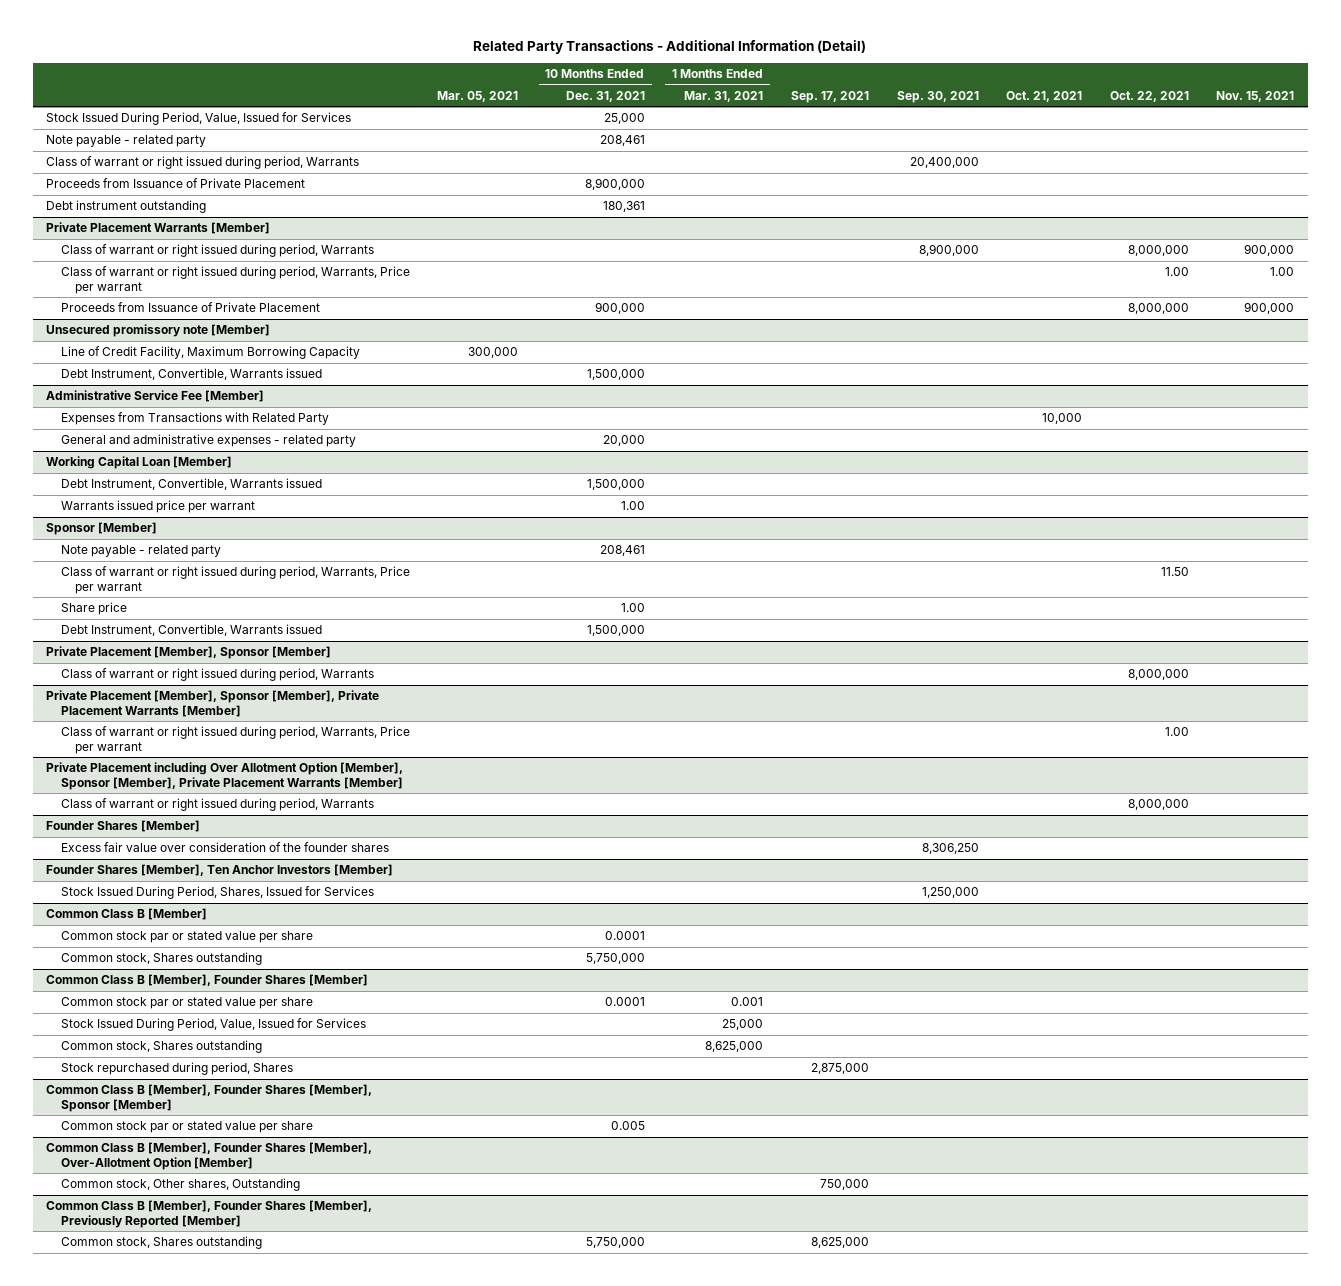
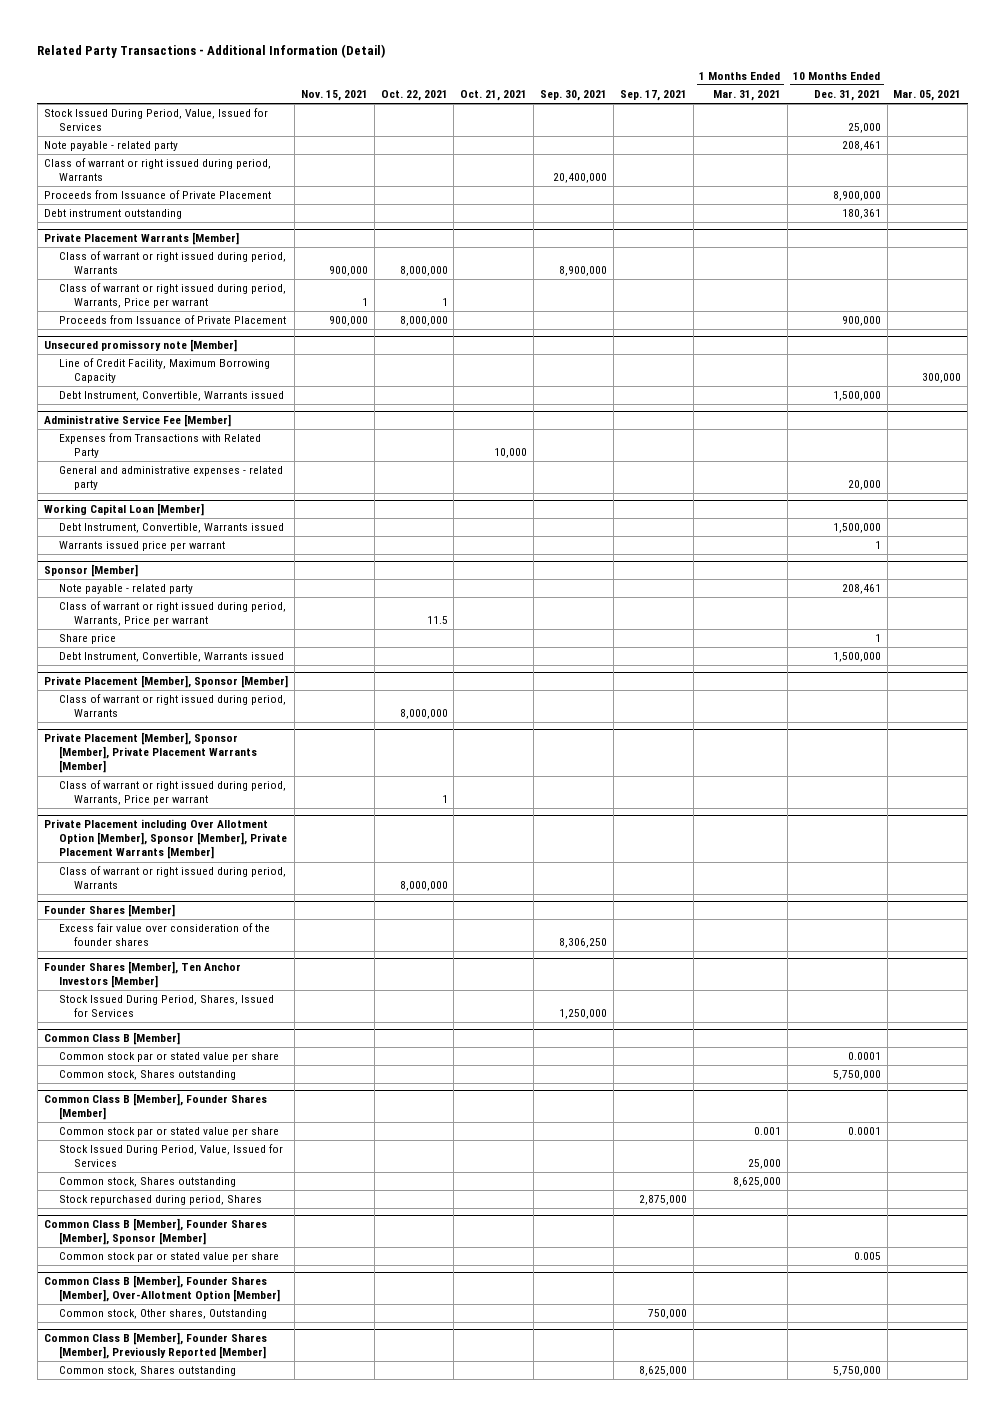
- | Mar. 05, 2021 | 10 Months Ended Dec. 31, 2021 | 1 Months Ended Mar. 31, 2021 | Sep. 17, 2021 | Sep. 30, 2021 | Oct. 21, 2021 | Oct. 22, 2021 | Nov. 15, 2021
+ | Nov. 15, 2021 | Oct. 22, 2021 | Oct. 21, 2021 | Sep. 30, 2021 | Sep. 17, 2021 | 1 Months Ended Mar. 31, 2021 | 10 Months Ended Dec. 31, 2021 | Mar. 05, 2021
@ Private Placement Warrants [Member]
- Class of warrant or right issued during period, Warrants, Price per warrant | | | | | | | 1.00 | 1.00
+ Class of warrant or right issued during period, Warrants, Price per warrant | 1 | 1 | | | | | |
@ Working Capital Loan [Member]
- Warrants issued price per warrant | | 1.00 | | | | | |
+ Warrants issued price per warrant | | | | | | | 1 |
@ Sponsor [Member]
- Class of warrant or right issued during period, Warrants, Price per warrant | | | | | | | 11.50 |
- Share price | | 1.00 | | | | | |
+ Class of warrant or right issued during period, Warrants, Price per warrant | | 11.5 | | | | | |
+ Share price | | | | | | | 1 |
@ Private Placement [Member], Sponsor [Member], Private Placement Warrants [Member]
- Class of warrant or right issued during period, Warrants, Price per warrant | | | | | | | 1.00 |
+ Class of warrant or right issued during period, Warrants, Price per warrant | | 1 | | | | | |

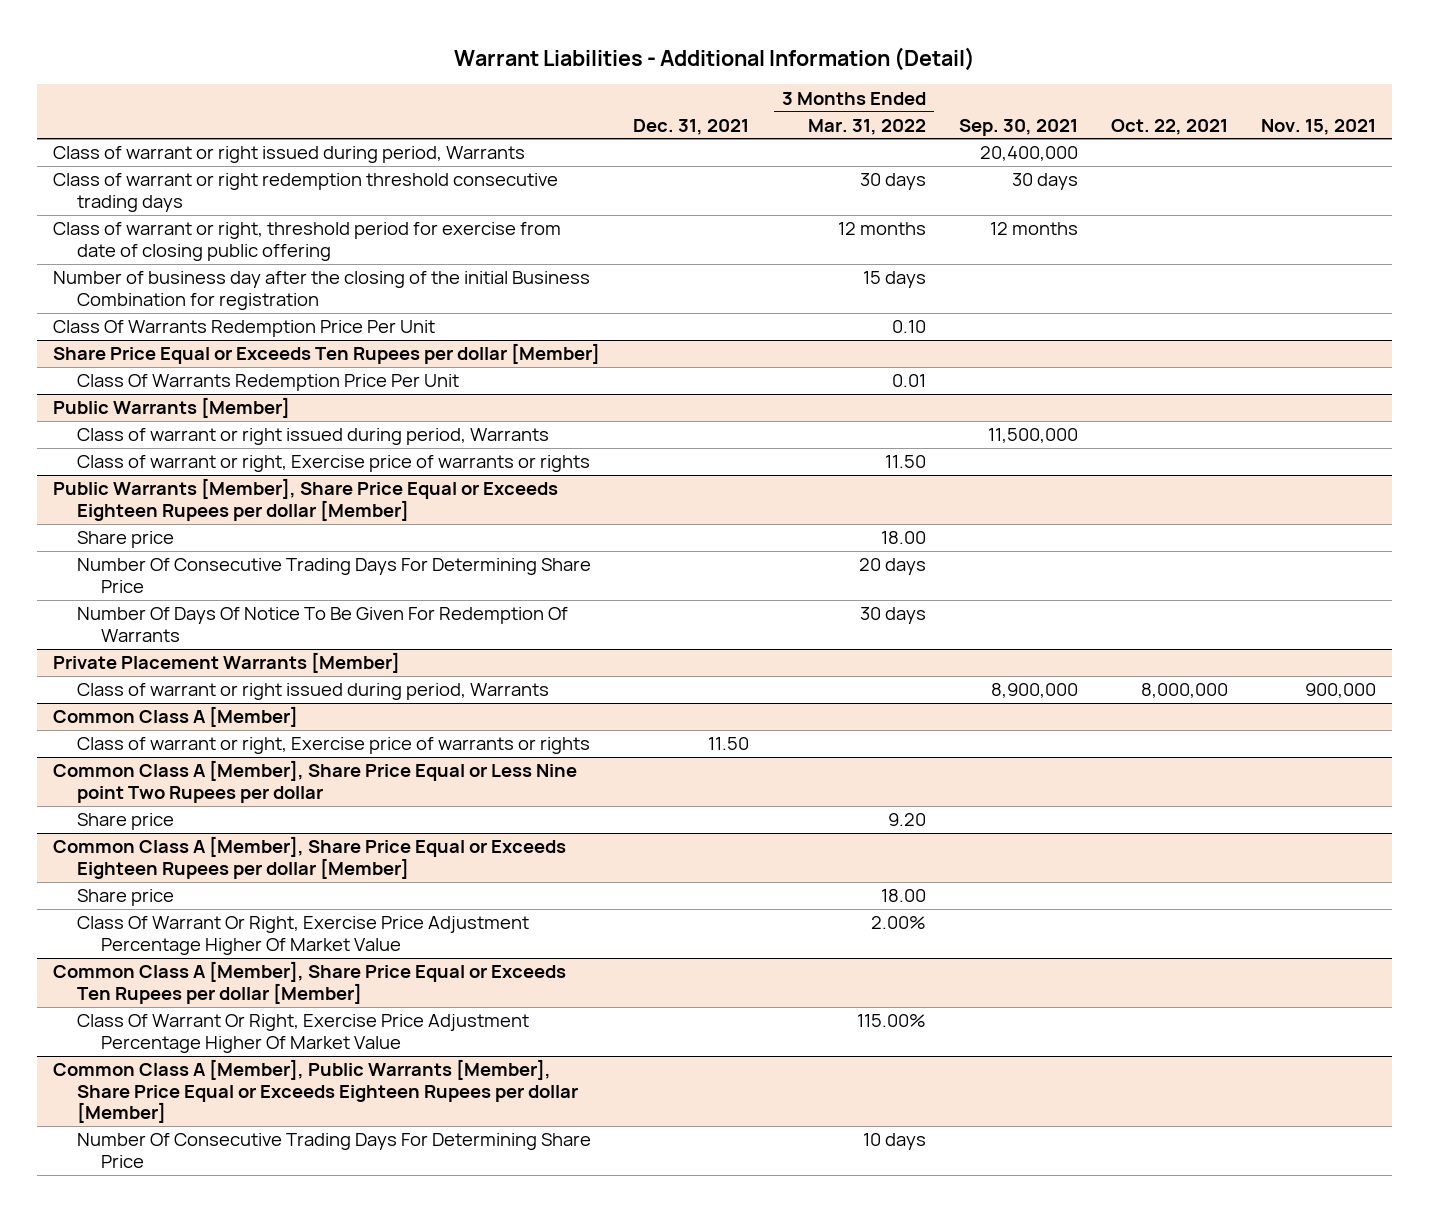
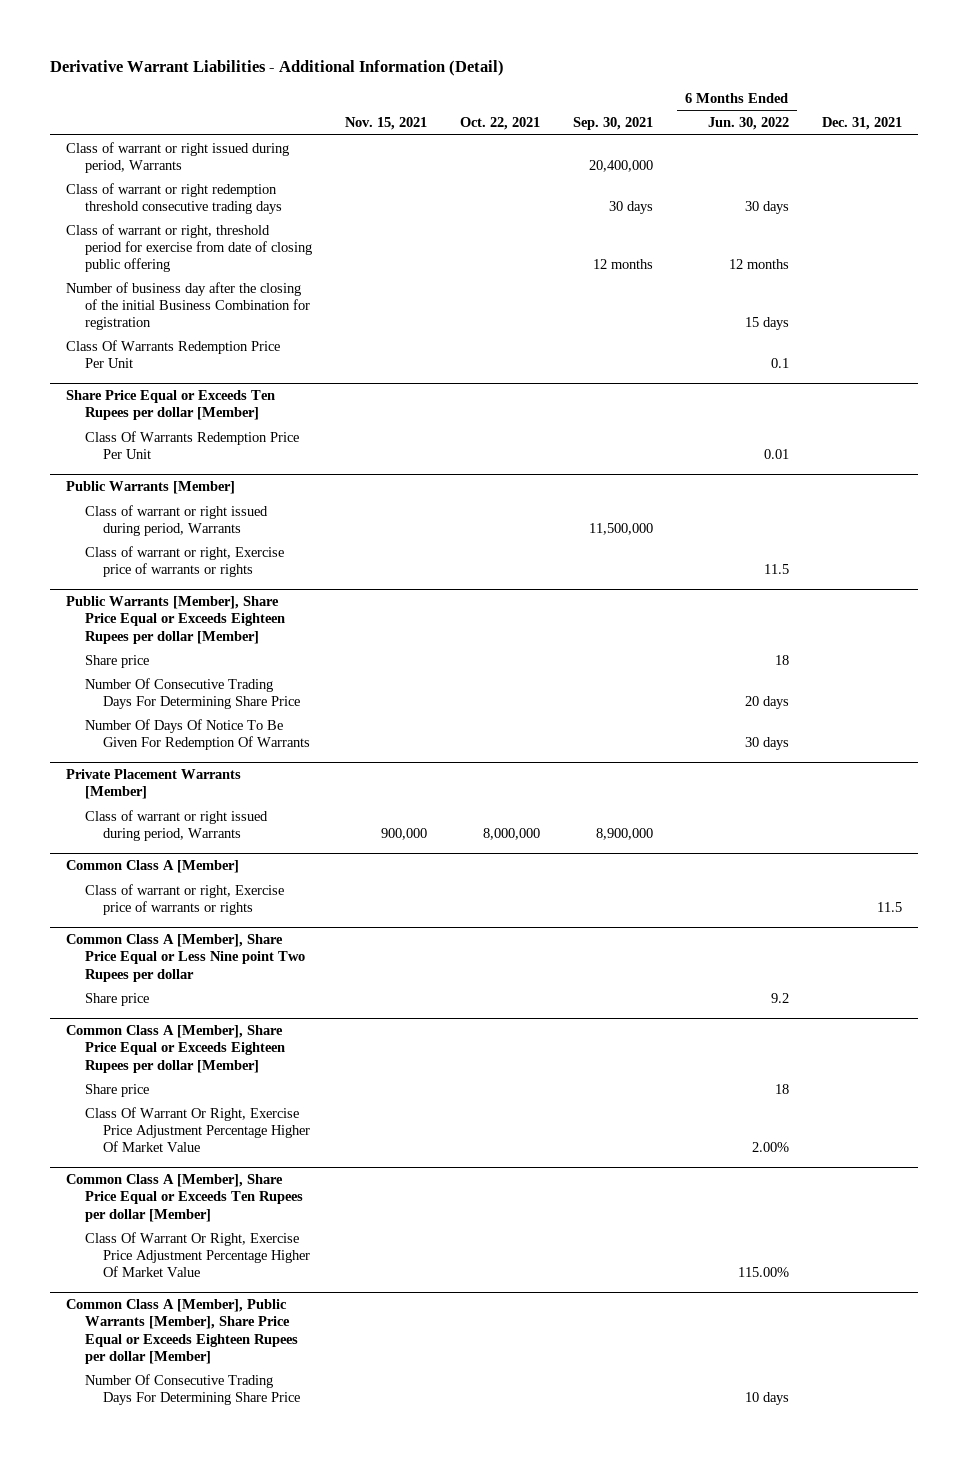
- Warrant Liabilities - Additional Information (Detail)
+ Derivative Warrant Liabilities - Additional Information (Detail)
- | Dec. 31, 2021 | 3 Months Ended Mar. 31, 2022 | Sep. 30, 2021 | Oct. 22, 2021 | Nov. 15, 2021
+ | Nov. 15, 2021 | Oct. 22, 2021 | Sep. 30, 2021 | 6 Months Ended Jun. 30, 2022 | Dec. 31, 2021
@ Common Class A [Member]
- Class of warrant or right, Exercise price of warrants or rights | 11.50 | | | |
+ Class of warrant or right, Exercise price of warrants or rights | | | | | 11.5

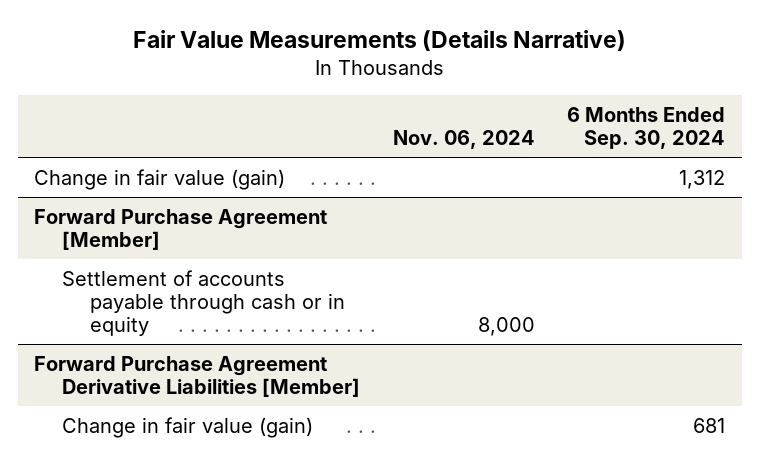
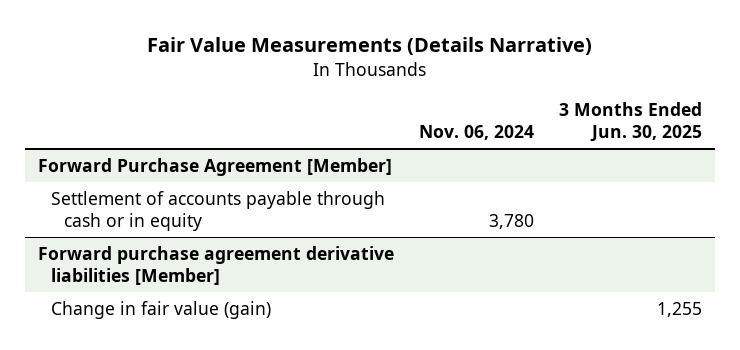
- | Nov. 06, 2024 | 6 Months Ended Sep. 30, 2024
+ | Nov. 06, 2024 | 3 Months Ended Jun. 30, 2025
- Change in fair value (gain) | | 1,312
@ Forward Purchase Agreement [Member]
- Settlement of accounts payable through cash or in equity | 8,000 |
- Forward Purchase Agreement Derivative Liabilities [Member]
@ Forward Purchase Agreement [Member]
+ Settlement of accounts payable through cash or in equity | 3,780 |
+ Forward purchase agreement derivative liabilities [Member]

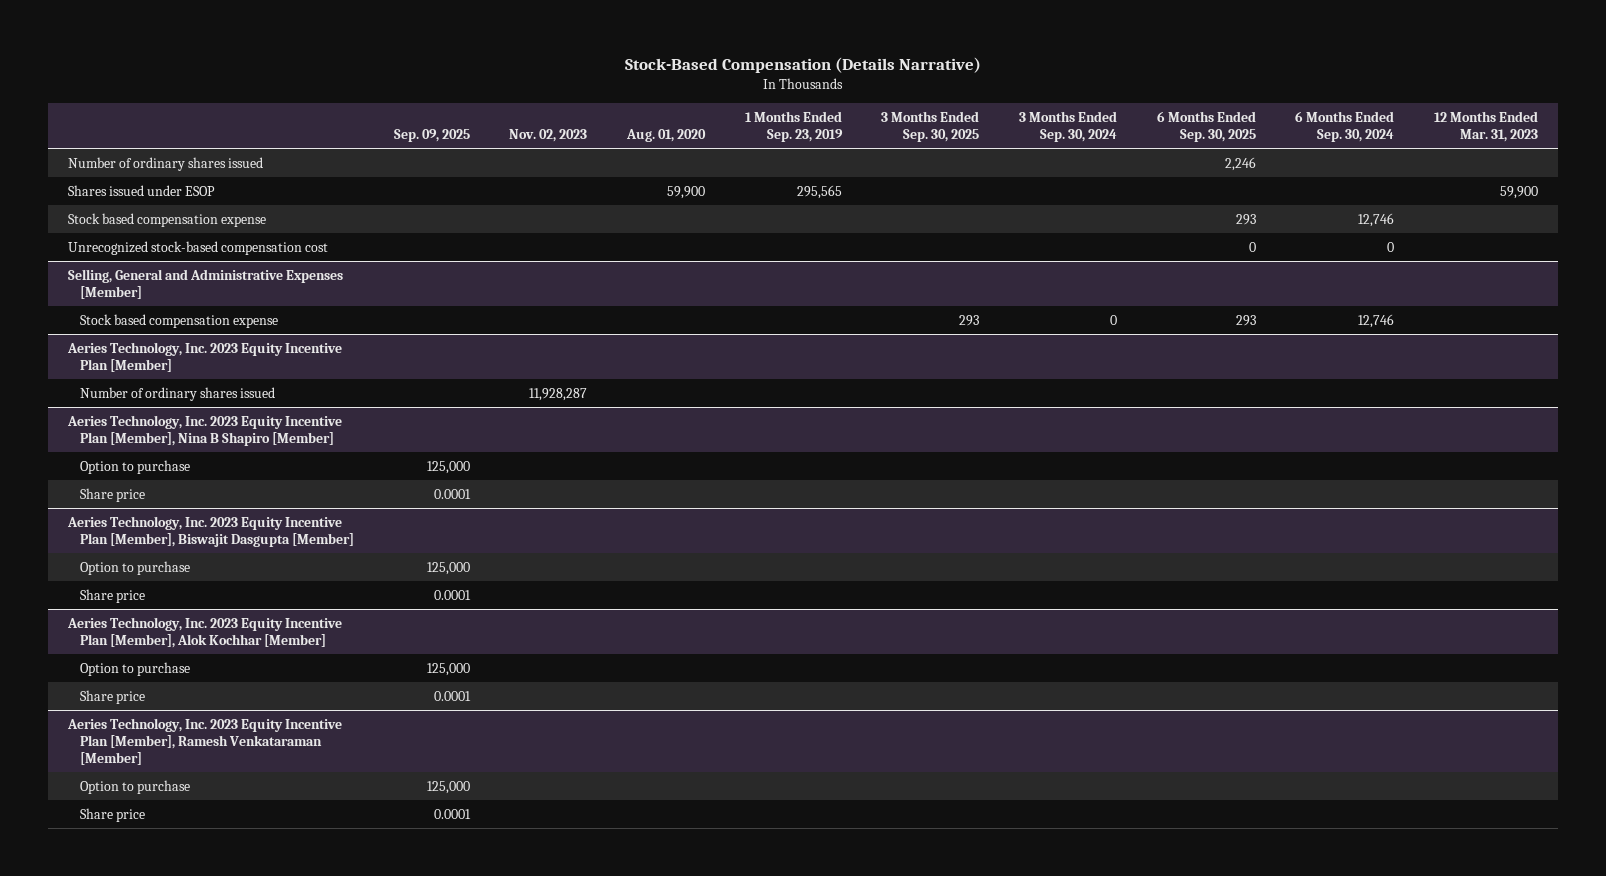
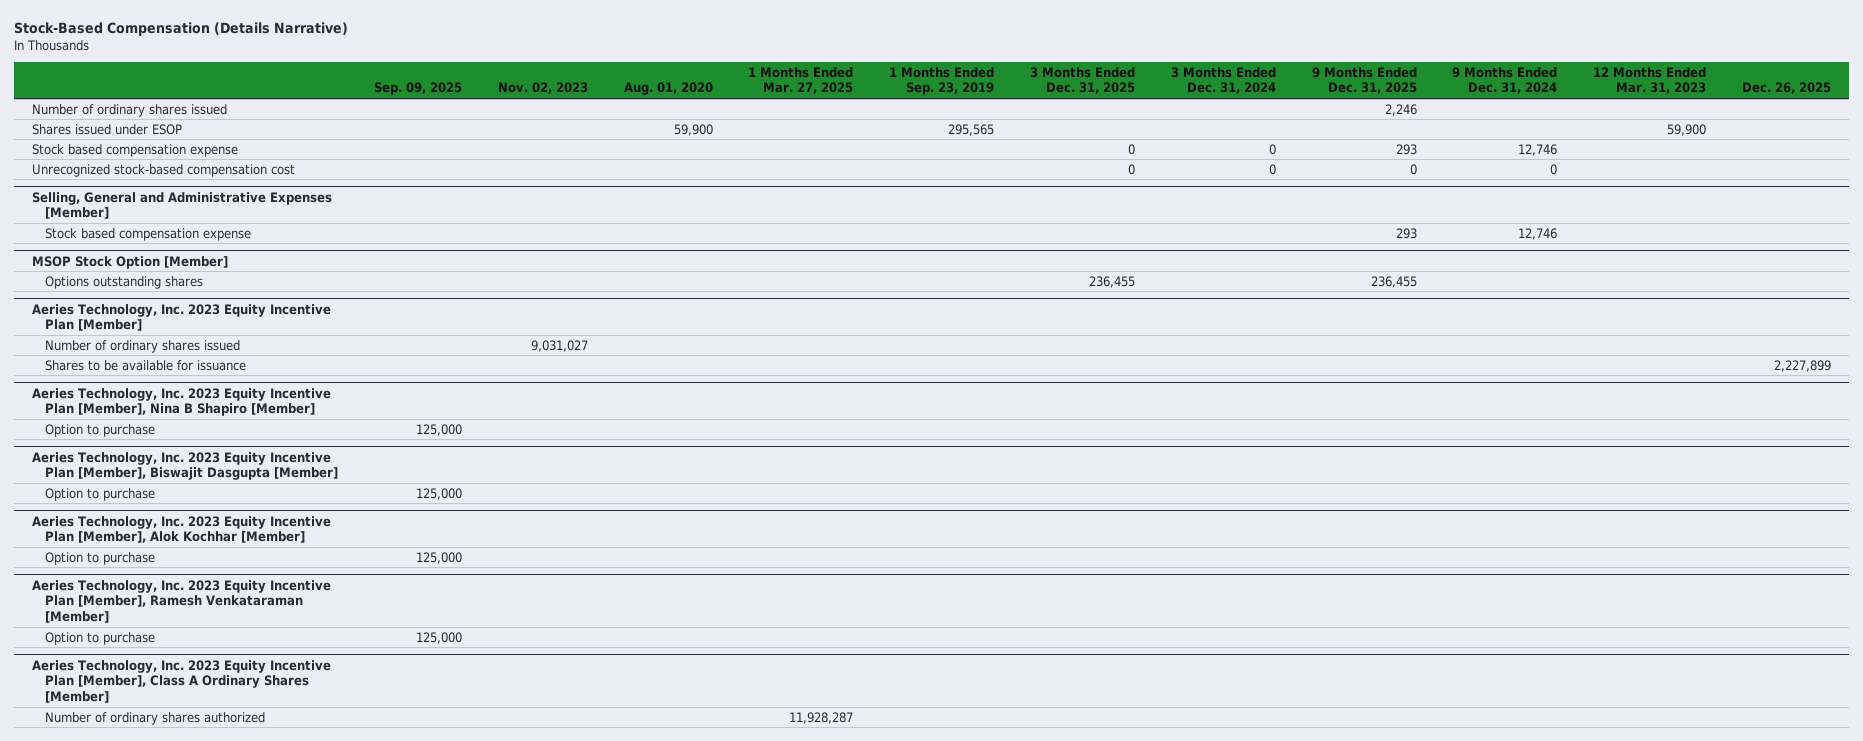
- | Sep. 09, 2025 | Nov. 02, 2023 | Aug. 01, 2020 | 1 Months Ended Sep. 23, 2019 | 3 Months Ended Sep. 30, 2025 | 3 Months Ended Sep. 30, 2024 | 6 Months Ended Sep. 30, 2025 | 6 Months Ended Sep. 30, 2024 | 12 Months Ended Mar. 31, 2023
+ | Sep. 09, 2025 | Nov. 02, 2023 | Aug. 01, 2020 | 1 Months Ended Mar. 27, 2025 | 1 Months Ended Sep. 23, 2019 | 3 Months Ended Dec. 31, 2025 | 3 Months Ended Dec. 31, 2024 | 9 Months Ended Dec. 31, 2025 | 9 Months Ended Dec. 31, 2024 | 12 Months Ended Mar. 31, 2023 | Dec. 26, 2025
+ MSOP Stock Option [Member]
+ Options outstanding shares | | | | | | 236,455 | | 236,455 | | |
@ Aeries Technology, Inc. 2023 Equity Incentive Plan [Member]
- Number of ordinary shares issued | | 11,928,287 | | | | | | |
+ Number of ordinary shares issued | | 9,031,027 | | | | | | | | |
+ Shares to be available for issuance | | | | | | | | | | | 2,227,899
@ Aeries Technology, Inc. 2023 Equity Incentive Plan [Member], Nina B Shapiro [Member]
- Share price | 0.0001 | | | | | | | |
@ Aeries Technology, Inc. 2023 Equity Incentive Plan [Member], Biswajit Dasgupta [Member]
- Share price | 0.0001 | | | | | | | |
@ Aeries Technology, Inc. 2023 Equity Incentive Plan [Member], Alok Kochhar [Member]
- Share price | 0.0001 | | | | | | | |
@ Aeries Technology, Inc. 2023 Equity Incentive Plan [Member], Ramesh Venkataraman [Member]
- Share price | 0.0001 | | | | | | | |
+ Aeries Technology, Inc. 2023 Equity Incentive Plan [Member], Class A Ordinary Shares [Member]
+ Number of ordinary shares authorized | | | | 11,928,287 | | | | | | |

